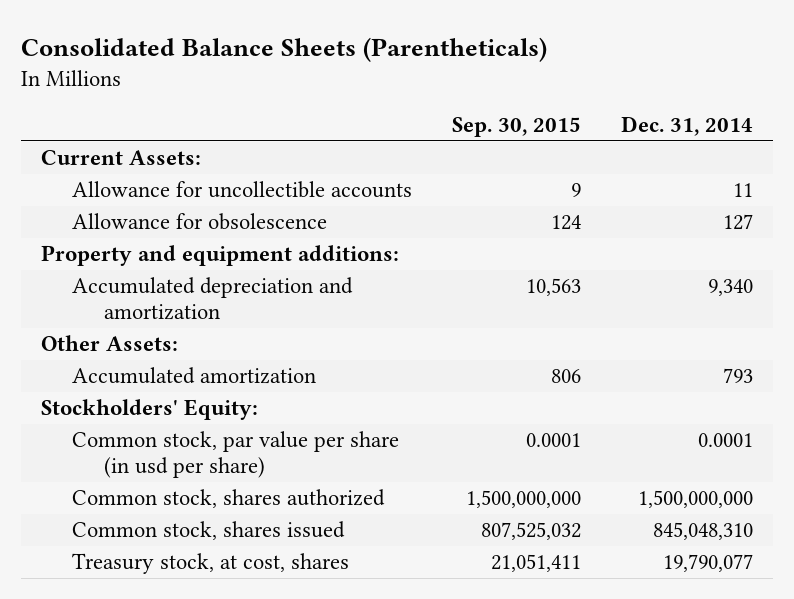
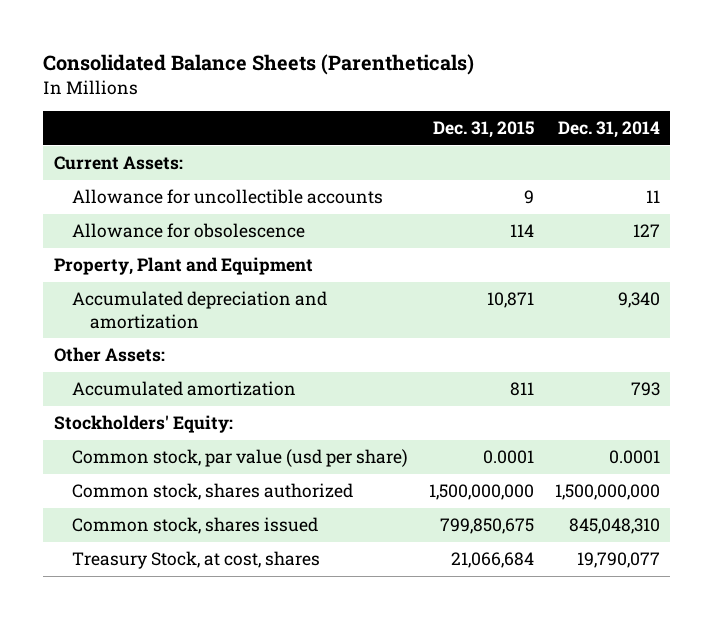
- | Sep. 30, 2015 | Dec. 31, 2014
+ | Dec. 31, 2015 | Dec. 31, 2014
- Property and equipment additions:
+ Property, Plant and Equipment
- Common stock, par value per share (in usd per share) | 0.0001 | 0.0001
+ Common stock, par value (usd per share) | 0.0001 | 0.0001
- Treasury stock, at cost, shares | 21,051,411 | 19,790,077
+ Treasury Stock, at cost, shares | 21,066,684 | 19,790,077

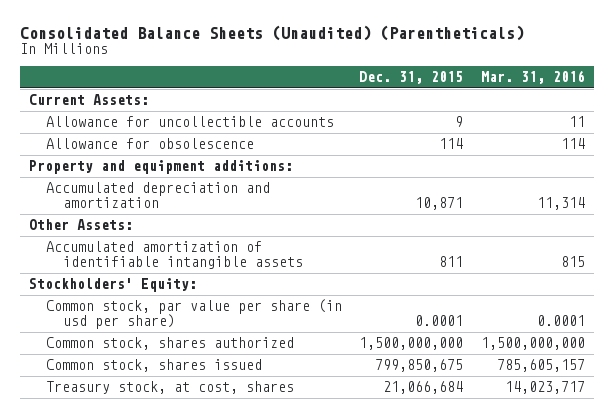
- Consolidated Balance Sheets (Parentheticals)
+ Consolidated Balance Sheets (Unaudited) (Parentheticals)
- | Dec. 31, 2015 | Dec. 31, 2014
+ | Dec. 31, 2015 | Mar. 31, 2016
- Property, Plant and Equipment
+ Property and equipment additions:
- Accumulated amortization | 811 | 793
+ Accumulated amortization of identifiable intangible assets | 811 | 815
- Common stock, par value (usd per share) | 0.0001 | 0.0001
+ Common stock, par value per share (in usd per share) | 0.0001 | 0.0001
- Treasury Stock, at cost, shares | 21,066,684 | 19,790,077
+ Treasury stock, at cost, shares | 21,066,684 | 14,023,717

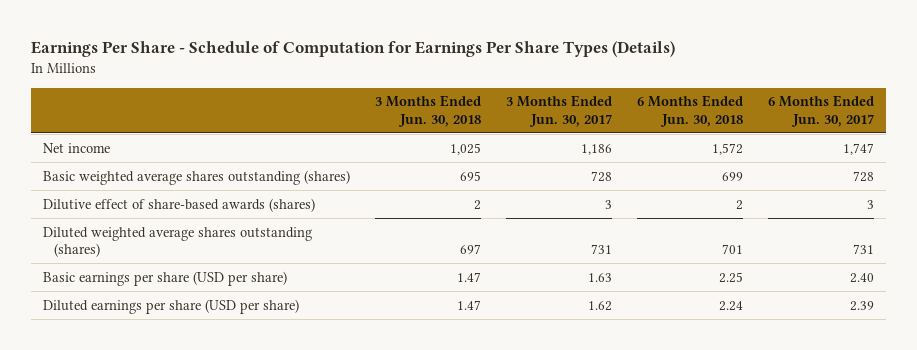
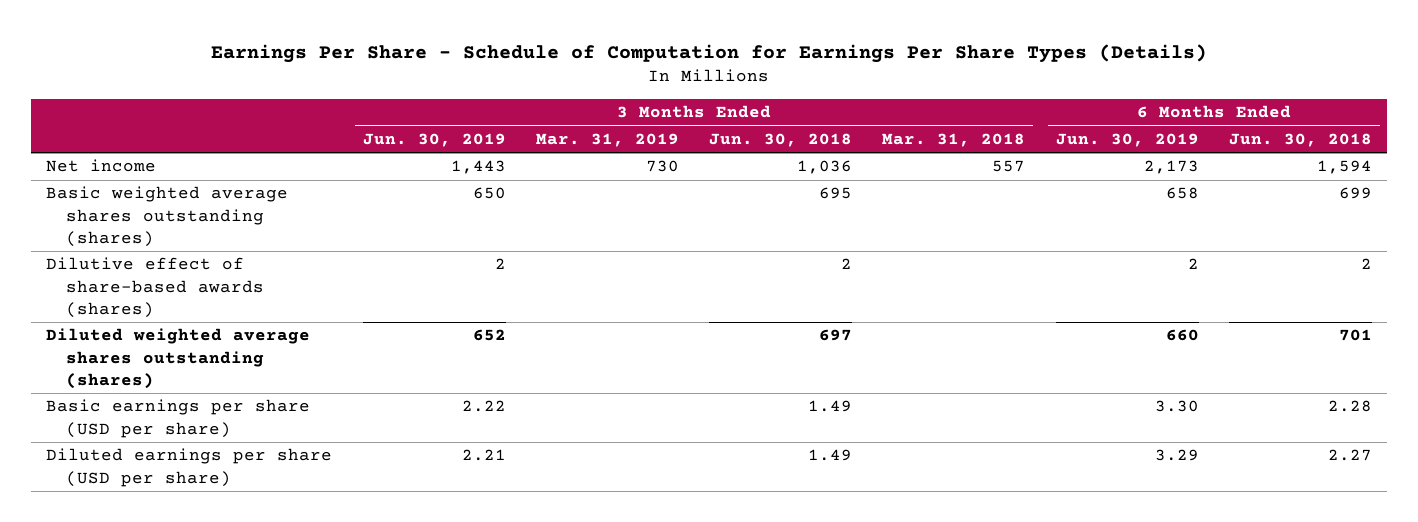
- | 3 Months Ended Jun. 30, 2018 | 3 Months Ended Jun. 30, 2017 | 6 Months Ended Jun. 30, 2018 | 6 Months Ended Jun. 30, 2017
+ | 3 Months Ended Jun. 30, 2019 | 3 Months Ended Mar. 31, 2019 | 3 Months Ended Jun. 30, 2018 | 3 Months Ended Mar. 31, 2018 | 6 Months Ended Jun. 30, 2019 | 6 Months Ended Jun. 30, 2018
- Net income | 1,025 | 1,186 | 1,572 | 1,747
+ Net income | 1,443 | 730 | 1,036 | 557 | 2,173 | 1,594
- Basic earnings per share (USD per share) | 1.47 | 1.63 | 2.25 | 2.40
- Diluted earnings per share (USD per share) | 1.47 | 1.62 | 2.24 | 2.39
+ Basic earnings per share (USD per share) | 2.22 | | 1.49 | | 3.30 | 2.28
+ Diluted earnings per share (USD per share) | 2.21 | | 1.49 | | 3.29 | 2.27

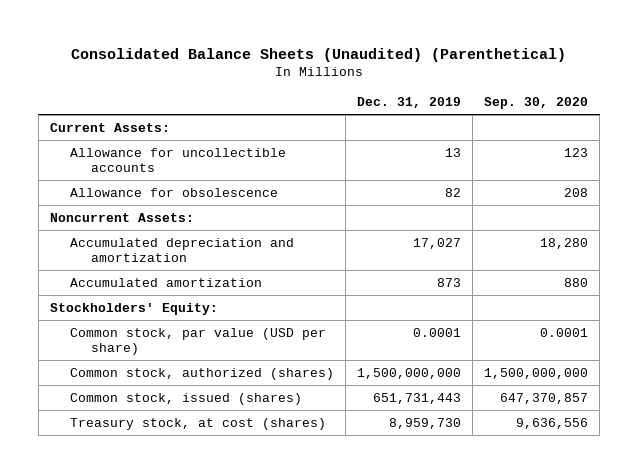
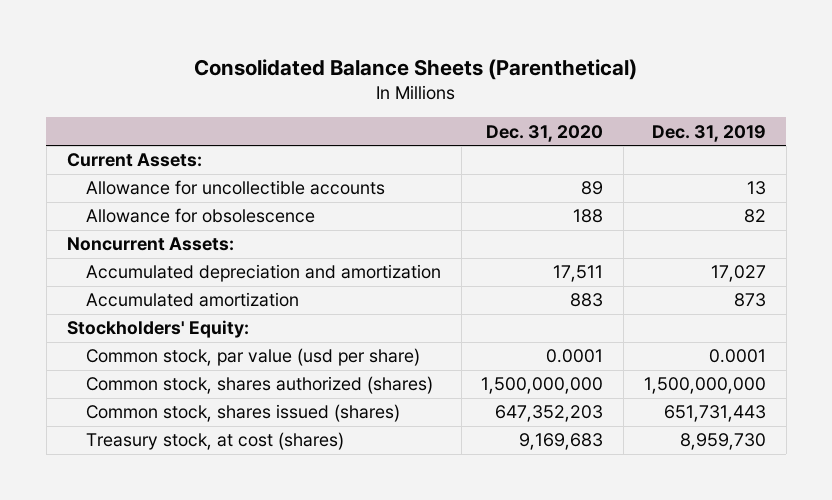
- Consolidated Balance Sheets (Unaudited) (Parenthetical)
+ Consolidated Balance Sheets (Parenthetical)
- | Dec. 31, 2019 | Sep. 30, 2020
+ | Dec. 31, 2020 | Dec. 31, 2019
- Common stock, par value (USD per share) | 0.0001 | 0.0001
- Common stock, authorized (shares) | 1,500,000,000 | 1,500,000,000
- Common stock, issued (shares) | 651,731,443 | 647,370,857
+ Common stock, par value (usd per share) | 0.0001 | 0.0001
+ Common stock, shares authorized (shares) | 1,500,000,000 | 1,500,000,000
+ Common stock, shares issued (shares) | 647,352,203 | 651,731,443

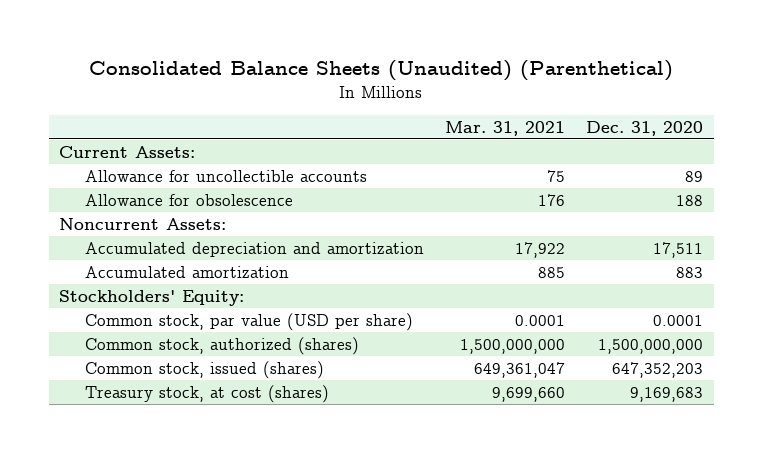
- Consolidated Balance Sheets (Parenthetical)
+ Consolidated Balance Sheets (Unaudited) (Parenthetical)
- | Dec. 31, 2020 | Dec. 31, 2019
+ | Mar. 31, 2021 | Dec. 31, 2020
- Common stock, par value (usd per share) | 0.0001 | 0.0001
- Common stock, shares authorized (shares) | 1,500,000,000 | 1,500,000,000
- Common stock, shares issued (shares) | 647,352,203 | 651,731,443
+ Common stock, par value (USD per share) | 0.0001 | 0.0001
+ Common stock, authorized (shares) | 1,500,000,000 | 1,500,000,000
+ Common stock, issued (shares) | 649,361,047 | 647,352,203

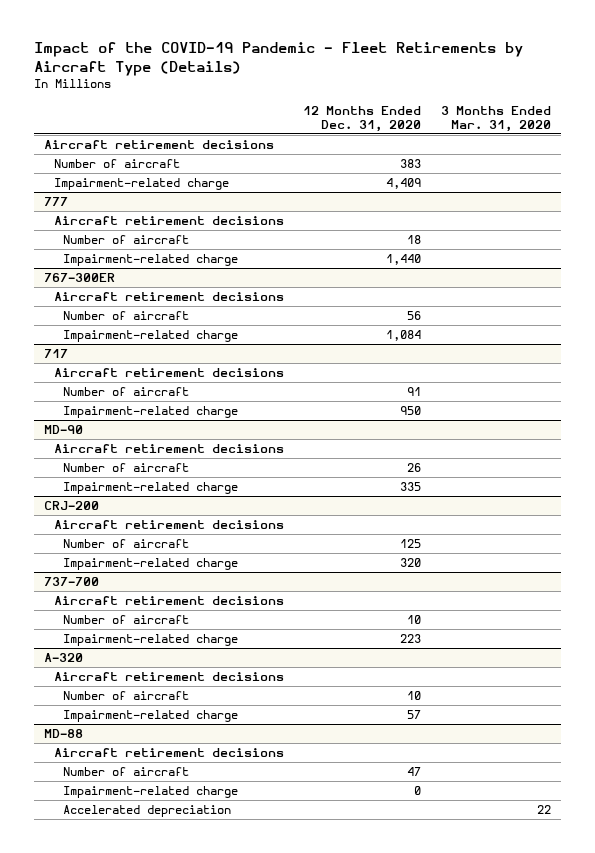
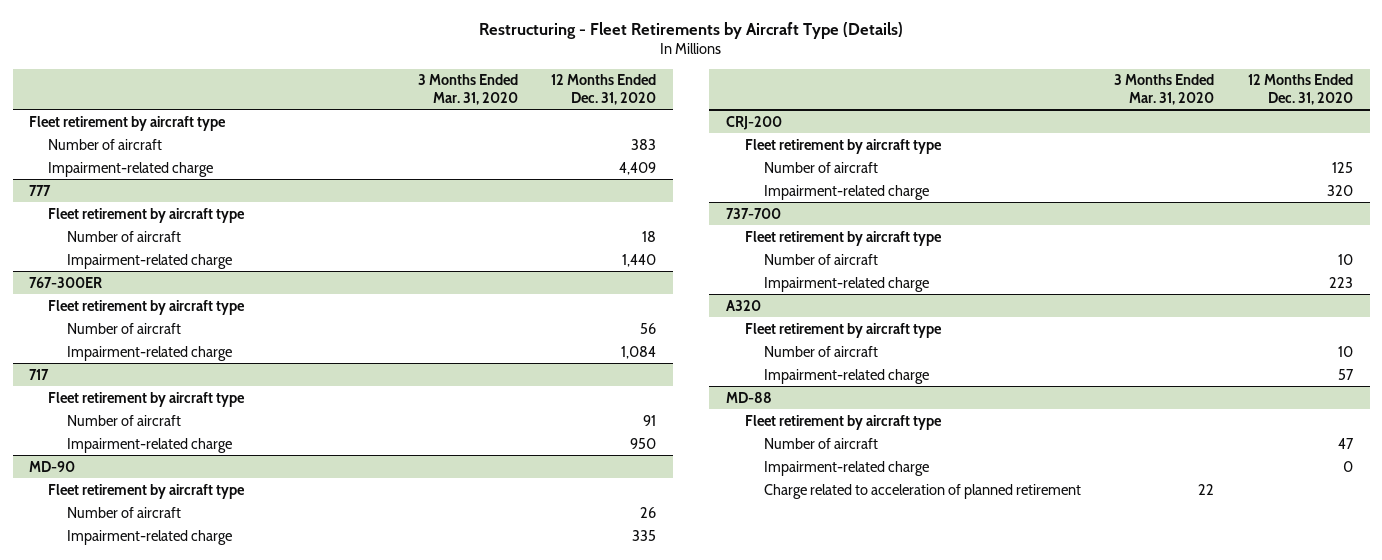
- Impact of the COVID-19 Pandemic - Fleet Retirements by Aircraft Type (Details)
+ Restructuring - Fleet Retirements by Aircraft Type (Details)
- | 12 Months Ended Dec. 31, 2020 | 3 Months Ended Mar. 31, 2020
+ | 3 Months Ended Mar. 31, 2020 | 12 Months Ended Dec. 31, 2020
- Aircraft retirement decisions
+ Fleet retirement by aircraft type
@ 777
- Aircraft retirement decisions
+ Fleet retirement by aircraft type
@ 767-300ER
- Aircraft retirement decisions
+ Fleet retirement by aircraft type
@ 717
- Aircraft retirement decisions
+ Fleet retirement by aircraft type
@ MD-90
- Aircraft retirement decisions
+ Fleet retirement by aircraft type
@ CRJ-200
- Aircraft retirement decisions
+ Fleet retirement by aircraft type
@ 737-700
- Aircraft retirement decisions
+ Fleet retirement by aircraft type
- A-320
- Aircraft retirement decisions
+ A320
+ Fleet retirement by aircraft type
@ MD-88
- Aircraft retirement decisions
+ Fleet retirement by aircraft type
- Accelerated depreciation | | 22
+ Charge related to acceleration of planned retirement | 22 |

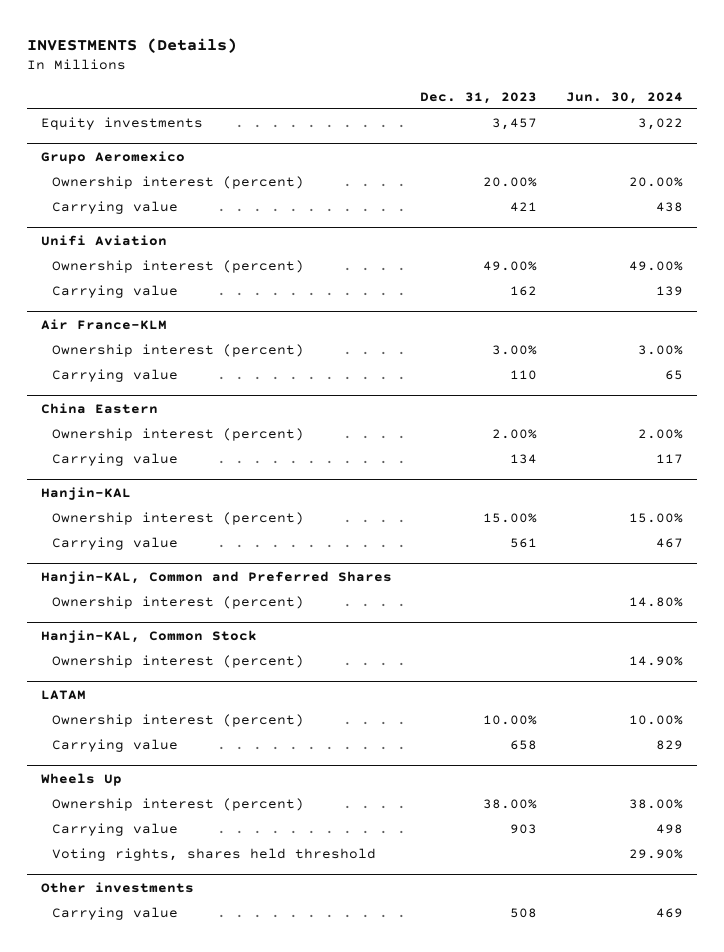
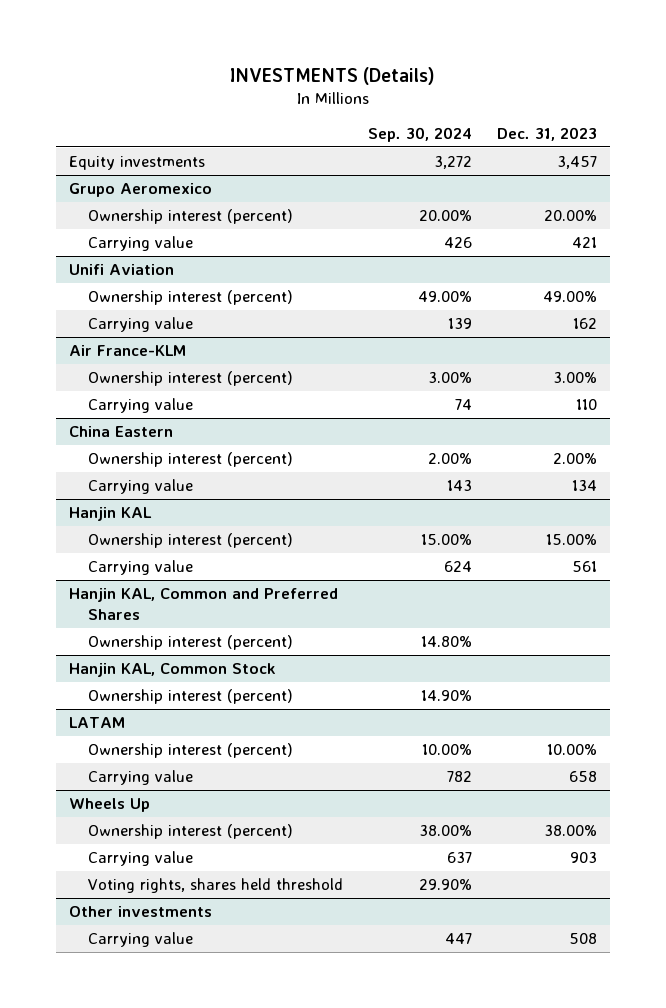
- | Dec. 31, 2023 | Jun. 30, 2024
+ | Sep. 30, 2024 | Dec. 31, 2023
- Hanjin-KAL
+ Hanjin KAL
- Hanjin-KAL, Common and Preferred Shares
+ Hanjin KAL, Common and Preferred Shares
- Hanjin-KAL, Common Stock
+ Hanjin KAL, Common Stock

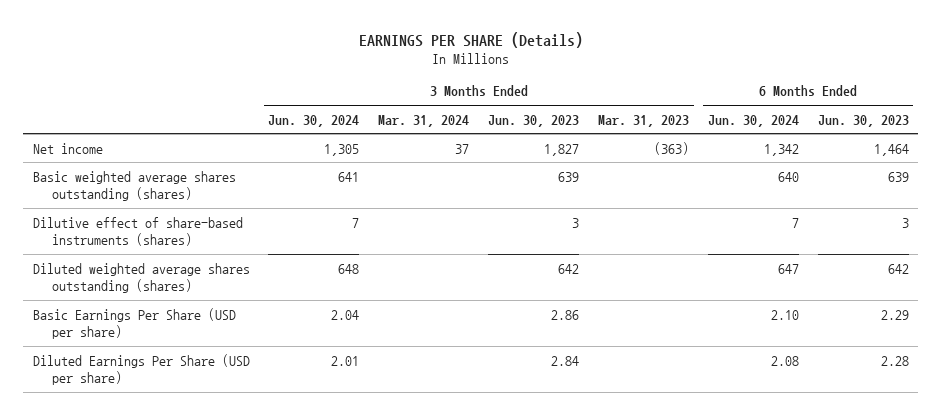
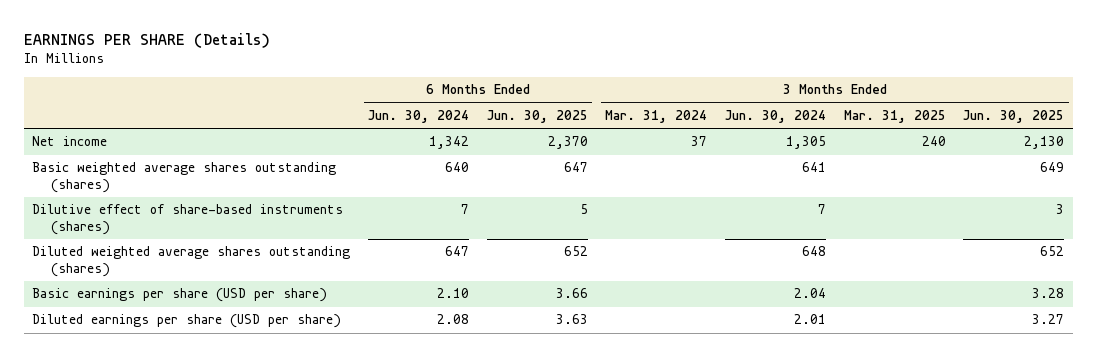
- | 3 Months Ended Jun. 30, 2024 | 3 Months Ended Mar. 31, 2024 | 3 Months Ended Jun. 30, 2023 | 3 Months Ended Mar. 31, 2023 | 6 Months Ended Jun. 30, 2024 | 6 Months Ended Jun. 30, 2023
+ | 6 Months Ended Jun. 30, 2024 | 6 Months Ended Jun. 30, 2025 | 3 Months Ended Mar. 31, 2024 | 3 Months Ended Jun. 30, 2024 | 3 Months Ended Mar. 31, 2025 | 3 Months Ended Jun. 30, 2025
- Basic Earnings Per Share (USD per share) | 2.04 | | 2.86 | | 2.10 | 2.29
- Diluted Earnings Per Share (USD per share) | 2.01 | | 2.84 | | 2.08 | 2.28
+ Basic earnings per share (USD per share) | 2.10 | 3.66 | | 2.04 | | 3.28
+ Diluted earnings per share (USD per share) | 2.08 | 3.63 | | 2.01 | | 3.27

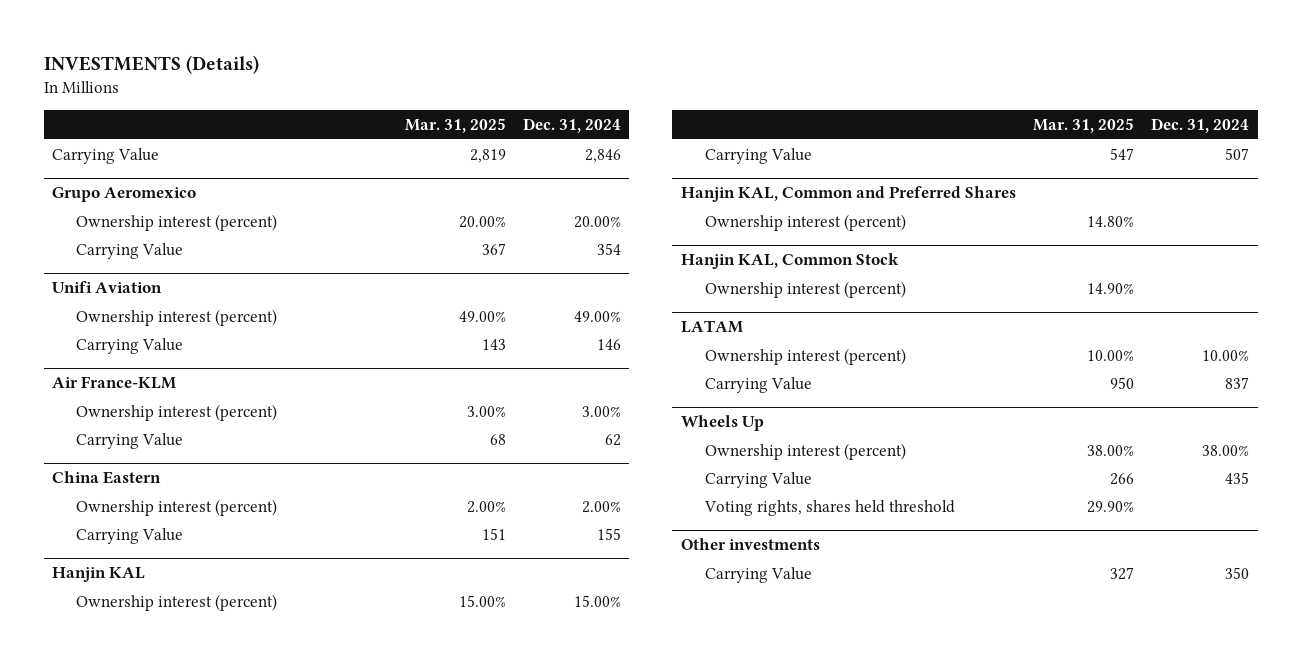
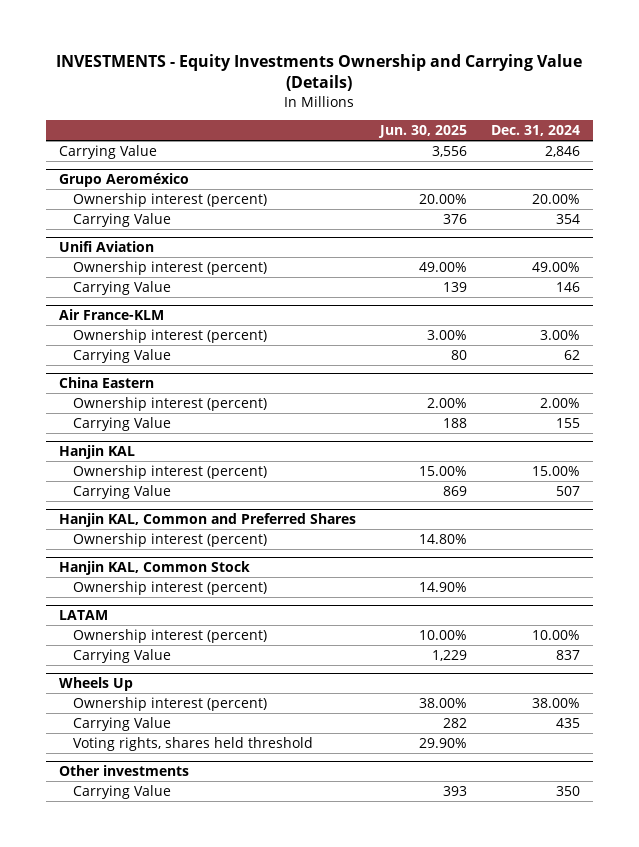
- INVESTMENTS (Details)
+ INVESTMENTS - Equity Investments Ownership and Carrying Value (Details)
- | Mar. 31, 2025 | Dec. 31, 2024
+ | Jun. 30, 2025 | Dec. 31, 2024
- Grupo Aeromexico
+ Grupo Aeroméxico

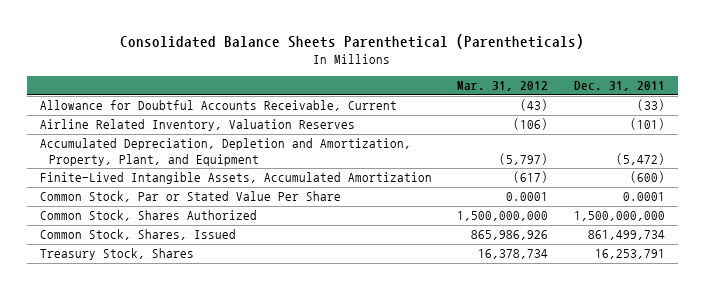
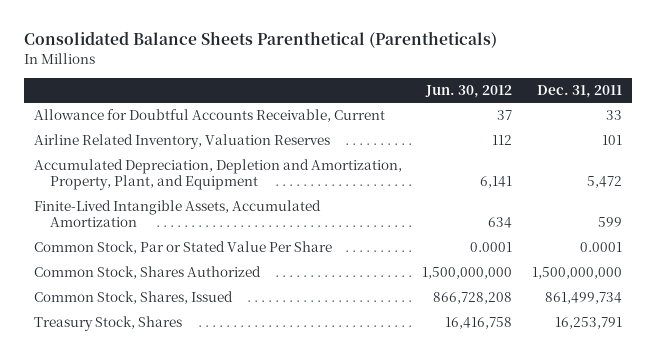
- | Mar. 31, 2012 | Dec. 31, 2011
+ | Jun. 30, 2012 | Dec. 31, 2011
- Allowance for Doubtful Accounts Receivable, Current | (43) | (33)
- Airline Related Inventory, Valuation Reserves | (106) | (101)
- Accumulated Depreciation, Depletion and Amortization, Property, Plant, and Equipment | (5,797) | (5,472)
- Finite-Lived Intangible Assets, Accumulated Amortization | (617) | (600)
+ Allowance for Doubtful Accounts Receivable, Current | 37 | 33
+ Airline Related Inventory, Valuation Reserves | 112 | 101
+ Accumulated Depreciation, Depletion and Amortization, Property, Plant, and Equipment | 6,141 | 5,472
+ Finite-Lived Intangible Assets, Accumulated Amortization | 634 | 599

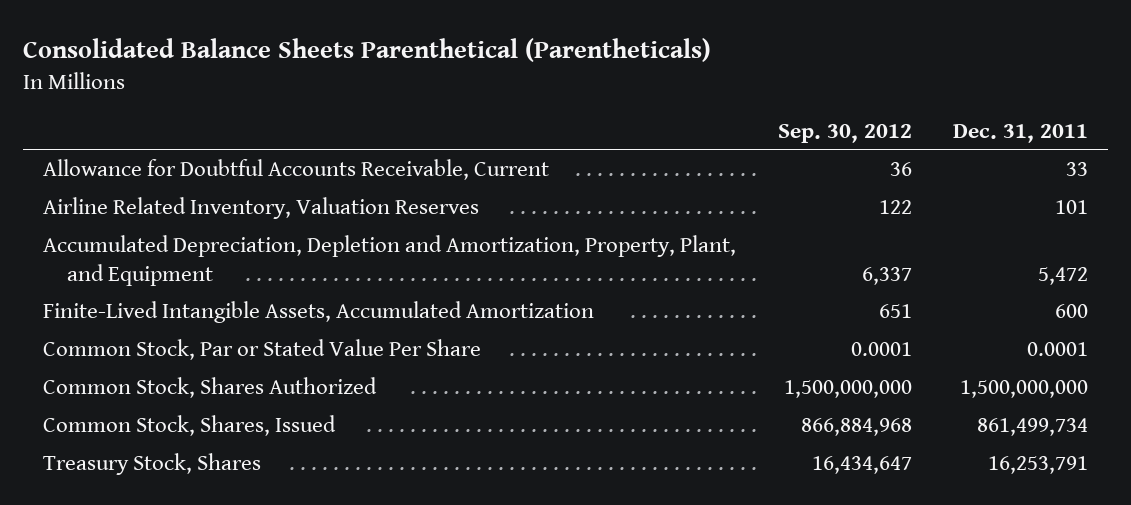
- | Jun. 30, 2012 | Dec. 31, 2011
+ | Sep. 30, 2012 | Dec. 31, 2011
- Finite-Lived Intangible Assets, Accumulated Amortization | 634 | 599
+ Finite-Lived Intangible Assets, Accumulated Amortization | 651 | 600

